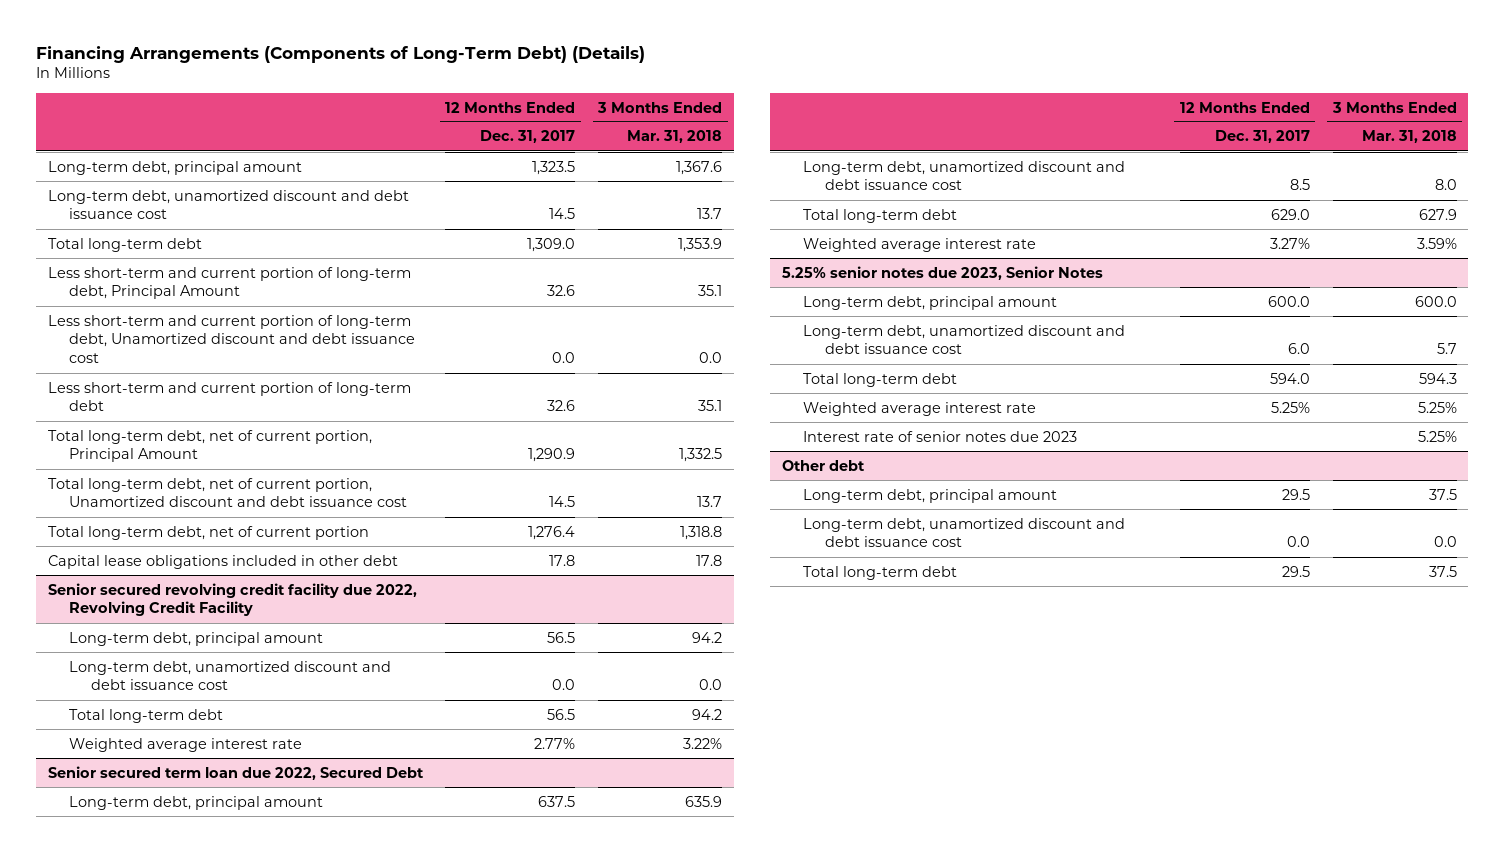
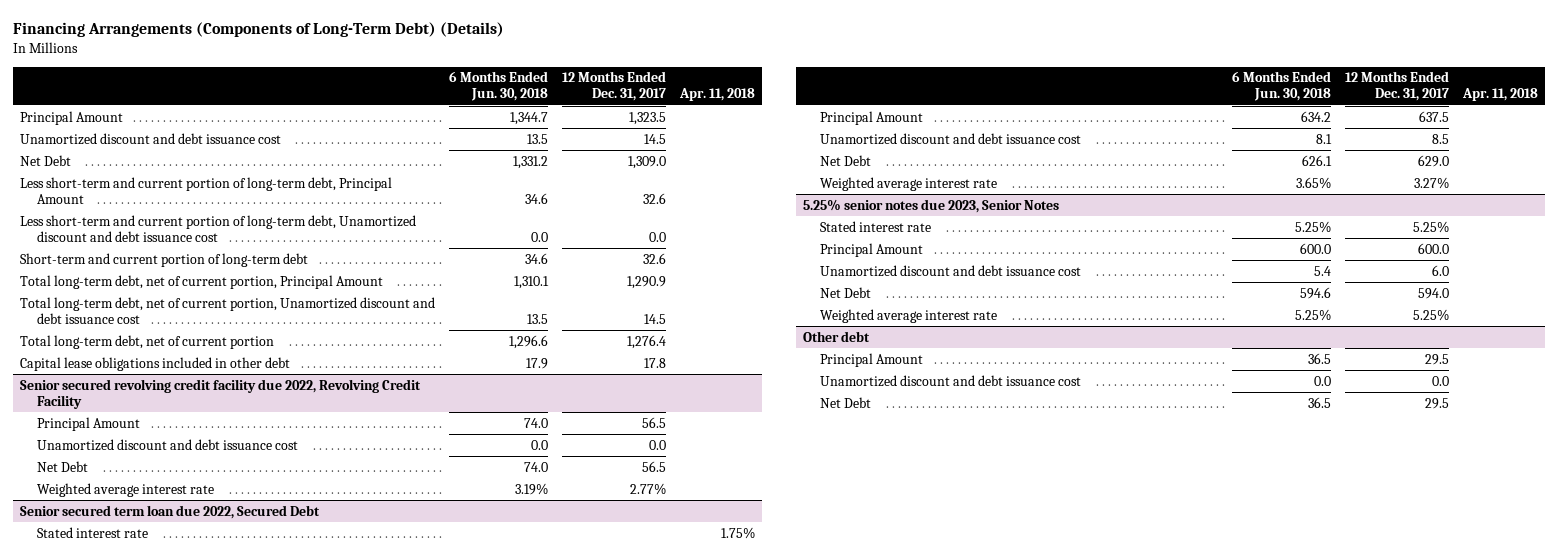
- | 12 Months Ended Dec. 31, 2017 | 3 Months Ended Mar. 31, 2018
+ | 6 Months Ended Jun. 30, 2018 | 12 Months Ended Dec. 31, 2017 | Apr. 11, 2018
- Long-term debt, principal amount | 1,323.5 | 1,367.6
- Long-term debt, unamortized discount and debt issuance cost | 14.5 | 13.7
- Total long-term debt | 1,309.0 | 1,353.9
+ Principal Amount | 1,344.7 | 1,323.5 |
+ Unamortized discount and debt issuance cost | 13.5 | 14.5 |
+ Net Debt | 1,331.2 | 1,309.0 |
- Less short-term and current portion of long-term debt | 32.6 | 35.1
+ Short-term and current portion of long-term debt | 34.6 | 32.6 |
@ Senior secured revolving credit facility due 2022, Revolving Credit Facility
- Long-term debt, principal amount | 56.5 | 94.2
- Long-term debt, unamortized discount and debt issuance cost | 0.0 | 0.0
- Total long-term debt | 56.5 | 94.2
+ Principal Amount | 74.0 | 56.5 |
+ Unamortized discount and debt issuance cost | 0.0 | 0.0 |
+ Net Debt | 74.0 | 56.5 |
@ Senior secured term loan due 2022, Secured Debt
- Long-term debt, principal amount | 637.5 | 635.9
- Long-term debt, unamortized discount and debt issuance cost | 8.5 | 8.0
- Total long-term debt | 629.0 | 627.9
+ Stated interest rate | | | 1.75%
+ Principal Amount | 634.2 | 637.5 |
+ Unamortized discount and debt issuance cost | 8.1 | 8.5 |
+ Net Debt | 626.1 | 629.0 |
@ 5.25% senior notes due 2023, Senior Notes
- Long-term debt, principal amount | 600.0 | 600.0
- Long-term debt, unamortized discount and debt issuance cost | 6.0 | 5.7
- Total long-term debt | 594.0 | 594.3
+ Stated interest rate | 5.25% | 5.25% |
+ Principal Amount | 600.0 | 600.0 |
+ Unamortized discount and debt issuance cost | 5.4 | 6.0 |
+ Net Debt | 594.6 | 594.0 |
- Interest rate of senior notes due 2023 | | 5.25%
@ Other debt
- Long-term debt, principal amount | 29.5 | 37.5
- Long-term debt, unamortized discount and debt issuance cost | 0.0 | 0.0
- Total long-term debt | 29.5 | 37.5
+ Principal Amount | 36.5 | 29.5 |
+ Unamortized discount and debt issuance cost | 0.0 | 0.0 |
+ Net Debt | 36.5 | 29.5 |

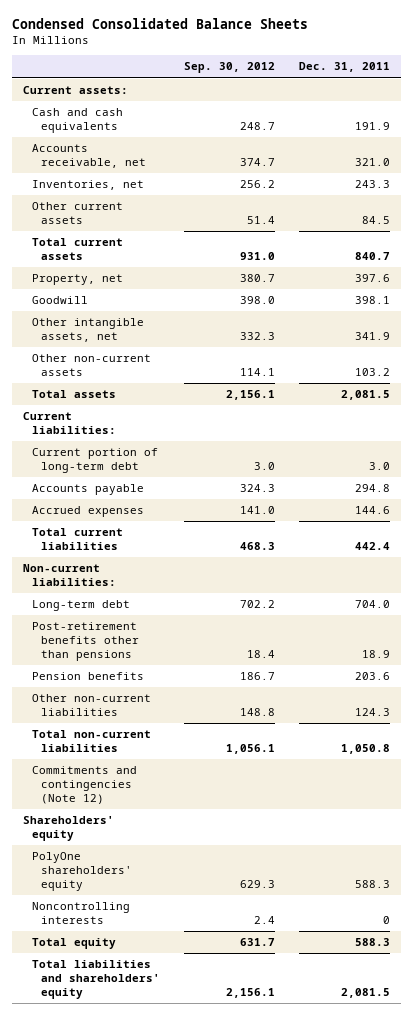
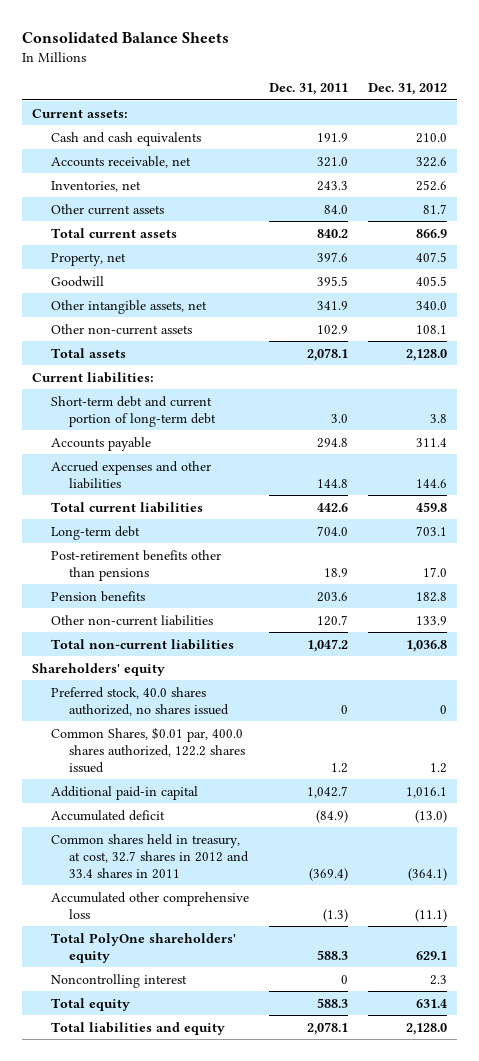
- Condensed Consolidated Balance Sheets
+ Consolidated Balance Sheets
- | Sep. 30, 2012 | Dec. 31, 2011
+ | Dec. 31, 2011 | Dec. 31, 2012
- Other current assets | 51.4 | 84.5
- Total current assets | 931.0 | 840.7
+ Other current assets | 84.0 | 81.7
+ Total current assets | 840.2 | 866.9
- Goodwill | 398.0 | 398.1
+ Goodwill | 395.5 | 405.5
- Other non-current assets | 114.1 | 103.2
- Total assets | 2,156.1 | 2,081.5
+ Other non-current assets | 102.9 | 108.1
+ Total assets | 2,078.1 | 2,128.0
- Current portion of long-term debt | 3.0 | 3.0
+ Short-term debt and current portion of long-term debt | 3.0 | 3.8
- Accrued expenses | 141.0 | 144.6
- Total current liabilities | 468.3 | 442.4
- Non-current liabilities:
+ Accrued expenses and other liabilities | 144.8 | 144.6
+ Total current liabilities | 442.6 | 459.8
- Other non-current liabilities | 148.8 | 124.3
- Total non-current liabilities | 1,056.1 | 1,050.8
- Commitments and contingencies (Note 12)
+ Other non-current liabilities | 120.7 | 133.9
+ Total non-current liabilities | 1,047.2 | 1,036.8
- PolyOne shareholders' equity | 629.3 | 588.3
- Noncontrolling interests | 2.4 | 0
+ Preferred stock, 40.0 shares authorized, no shares issued | 0 | 0
+ Common Shares, $0.01 par, 400.0 shares authorized, 122.2 shares issued | 1.2 | 1.2
+ Additional paid-in capital | 1,042.7 | 1,016.1
+ Accumulated deficit | (84.9) | (13.0)
+ Common shares held in treasury, at cost, 32.7 shares in 2012 and 33.4 shares in 2011 | (369.4) | (364.1)
+ Accumulated other comprehensive loss | (1.3) | (11.1)
+ Total PolyOne shareholders' equity | 588.3 | 629.1
+ Noncontrolling interest | 0 | 2.3
- Total liabilities and shareholders' equity | 2,156.1 | 2,081.5
+ Total liabilities and equity | 2,078.1 | 2,128.0

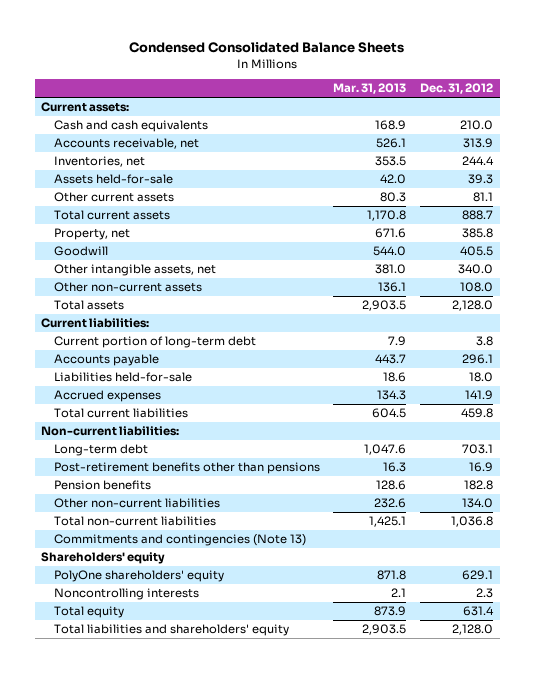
- Consolidated Balance Sheets
+ Condensed Consolidated Balance Sheets
- | Dec. 31, 2011 | Dec. 31, 2012
+ | Mar. 31, 2013 | Dec. 31, 2012
- Accounts receivable, net | 321.0 | 322.6
- Inventories, net | 243.3 | 252.6
- Other current assets | 84.0 | 81.7
- Total current assets | 840.2 | 866.9
- Property, net | 397.6 | 407.5
+ Accounts receivable, net | 526.1 | 313.9
+ Inventories, net | 353.5 | 244.4
+ Assets held-for-sale | 42.0 | 39.3
+ Other current assets | 80.3 | 81.1
+ Total current assets | 1,170.8 | 888.7
+ Property, net | 671.6 | 385.8
- Other non-current assets | 102.9 | 108.1
+ Other non-current assets | 136.1 | 108.0
- Short-term debt and current portion of long-term debt | 3.0 | 3.8
- Accounts payable | 294.8 | 311.4
- Accrued expenses and other liabilities | 144.8 | 144.6
+ Current portion of long-term debt | 7.9 | 3.8
+ Accounts payable | 443.7 | 296.1
+ Liabilities held-for-sale | 18.6 | 18.0
+ Accrued expenses | 134.3 | 141.9
+ Non-current liabilities:
- Post-retirement benefits other than pensions | 18.9 | 17.0
+ Post-retirement benefits other than pensions | 16.3 | 16.9
- Other non-current liabilities | 120.7 | 133.9
+ Other non-current liabilities | 232.6 | 134.0
+ Commitments and contingencies (Note 13)
- Preferred stock, 40.0 shares authorized, no shares issued | 0 | 0
- Common Shares, $0.01 par, 400.0 shares authorized, 122.2 shares issued | 1.2 | 1.2
- Additional paid-in capital | 1,042.7 | 1,016.1
- Accumulated deficit | (84.9) | (13.0)
- Common shares held in treasury, at cost, 32.7 shares in 2012 and 33.4 shares in 2011 | (369.4) | (364.1)
- Accumulated other comprehensive loss | (1.3) | (11.1)
- Total PolyOne shareholders' equity | 588.3 | 629.1
- Noncontrolling interest | 0 | 2.3
+ PolyOne shareholders' equity | 871.8 | 629.1
+ Noncontrolling interests | 2.1 | 2.3
- Total liabilities and equity | 2,078.1 | 2,128.0
+ Total liabilities and shareholders' equity | 2,903.5 | 2,128.0

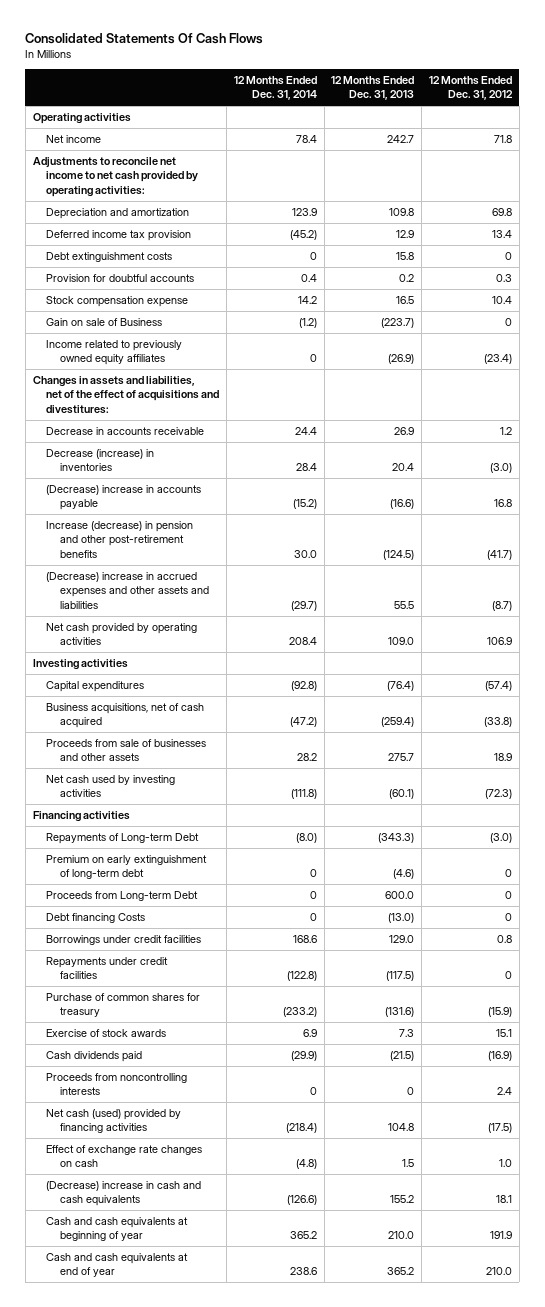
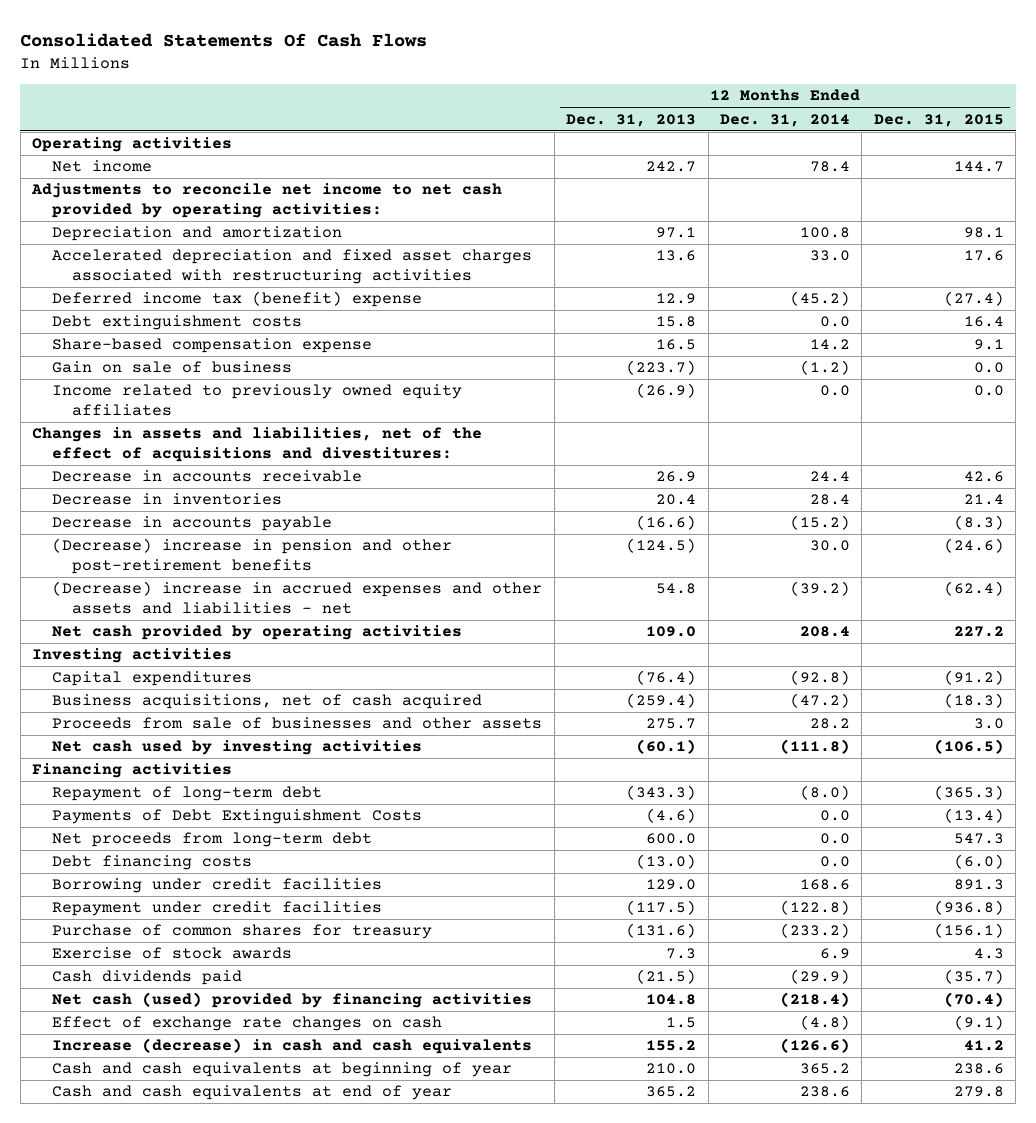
- | 12 Months Ended Dec. 31, 2014 | 12 Months Ended Dec. 31, 2013 | 12 Months Ended Dec. 31, 2012
+ | 12 Months Ended Dec. 31, 2013 | 12 Months Ended Dec. 31, 2014 | 12 Months Ended Dec. 31, 2015
- Depreciation and amortization | 123.9 | 109.8 | 69.8
- Deferred income tax provision | (45.2) | 12.9 | 13.4
- Debt extinguishment costs | 0 | 15.8 | 0
- Provision for doubtful accounts | 0.4 | 0.2 | 0.3
- Stock compensation expense | 14.2 | 16.5 | 10.4
- Gain on sale of Business | (1.2) | (223.7) | 0
- Income related to previously owned equity affiliates | 0 | (26.9) | (23.4)
+ Depreciation and amortization | 97.1 | 100.8 | 98.1
+ Accelerated depreciation and fixed asset charges associated with restructuring activities | 13.6 | 33.0 | 17.6
+ Deferred income tax (benefit) expense | 12.9 | (45.2) | (27.4)
+ Debt extinguishment costs | 15.8 | 0.0 | 16.4
+ Share-based compensation expense | 16.5 | 14.2 | 9.1
+ Gain on sale of business | (223.7) | (1.2) | 0.0
+ Income related to previously owned equity affiliates | (26.9) | 0.0 | 0.0
- Decrease (increase) in inventories | 28.4 | 20.4 | (3.0)
- (Decrease) increase in accounts payable | (15.2) | (16.6) | 16.8
- Increase (decrease) in pension and other post-retirement benefits | 30.0 | (124.5) | (41.7)
- (Decrease) increase in accrued expenses and other assets and liabilities | (29.7) | 55.5 | (8.7)
+ Decrease in inventories | 20.4 | 28.4 | 21.4
+ Decrease in accounts payable | (16.6) | (15.2) | (8.3)
+ (Decrease) increase in pension and other post-retirement benefits | (124.5) | 30.0 | (24.6)
+ (Decrease) increase in accrued expenses and other assets and liabilities - net | 54.8 | (39.2) | (62.4)
- Repayments of Long-term Debt | (8.0) | (343.3) | (3.0)
- Premium on early extinguishment of long-term debt | 0 | (4.6) | 0
- Proceeds from Long-term Debt | 0 | 600.0 | 0
- Debt financing Costs | 0 | (13.0) | 0
- Borrowings under credit facilities | 168.6 | 129.0 | 0.8
- Repayments under credit facilities | (122.8) | (117.5) | 0
+ Repayment of long-term debt | (343.3) | (8.0) | (365.3)
+ Payments of Debt Extinguishment Costs | (4.6) | 0.0 | (13.4)
+ Net proceeds from long-term debt | 600.0 | 0.0 | 547.3
+ Debt financing costs | (13.0) | 0.0 | (6.0)
+ Borrowing under credit facilities | 129.0 | 168.6 | 891.3
+ Repayment under credit facilities | (117.5) | (122.8) | (936.8)
- Proceeds from noncontrolling interests | 0 | 0 | 2.4
- (Decrease) increase in cash and cash equivalents | (126.6) | 155.2 | 18.1
+ Increase (decrease) in cash and cash equivalents | 155.2 | (126.6) | 41.2

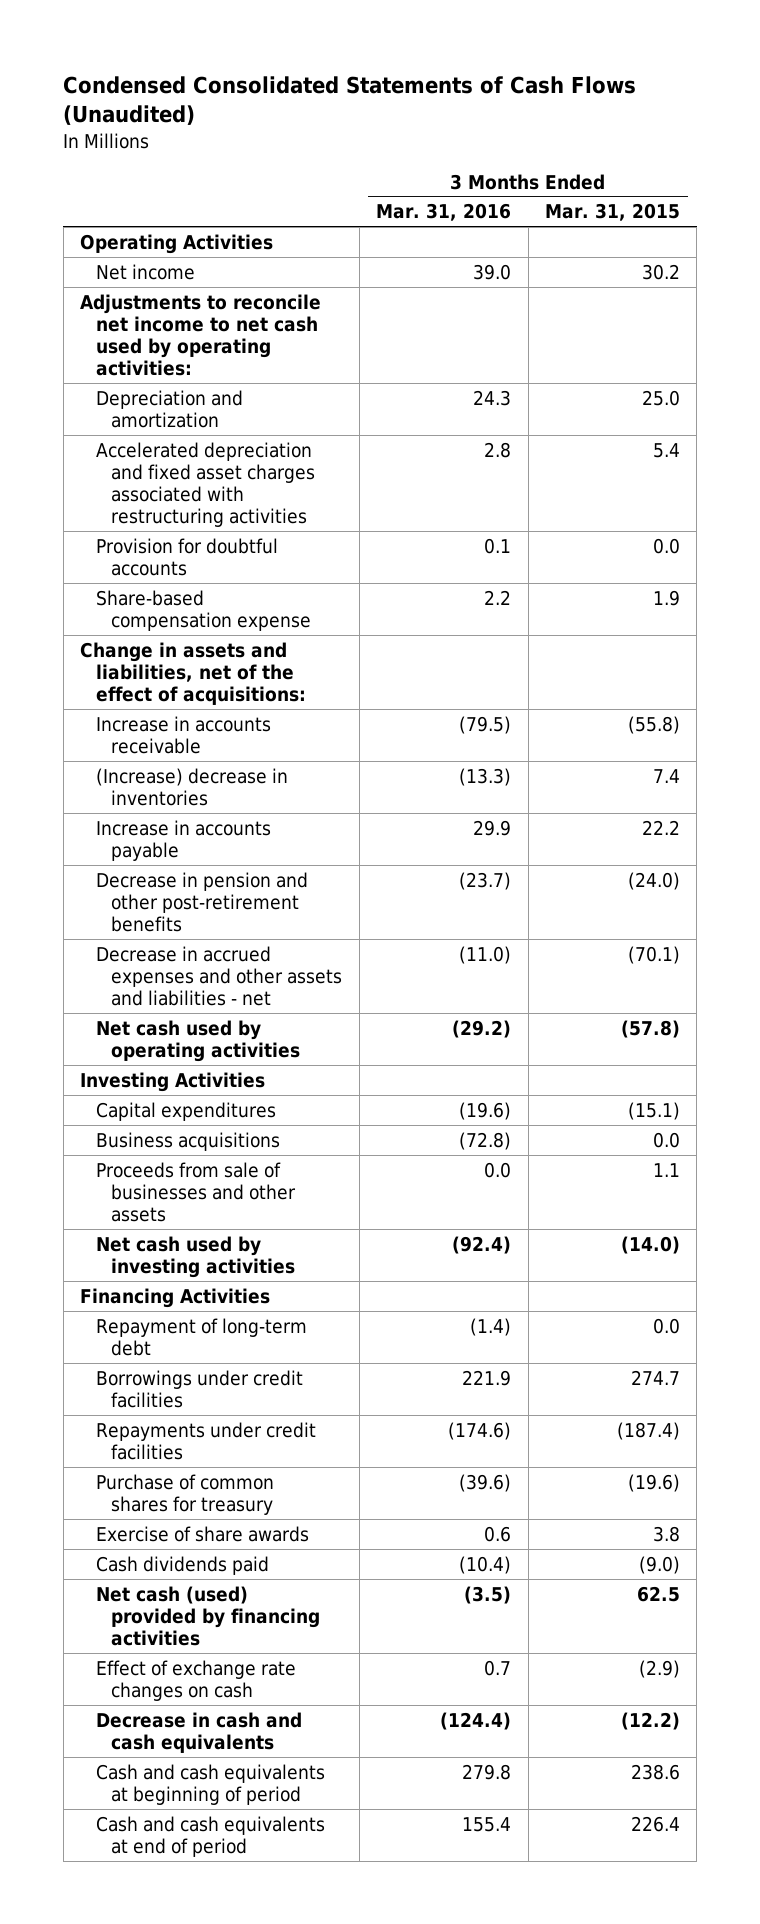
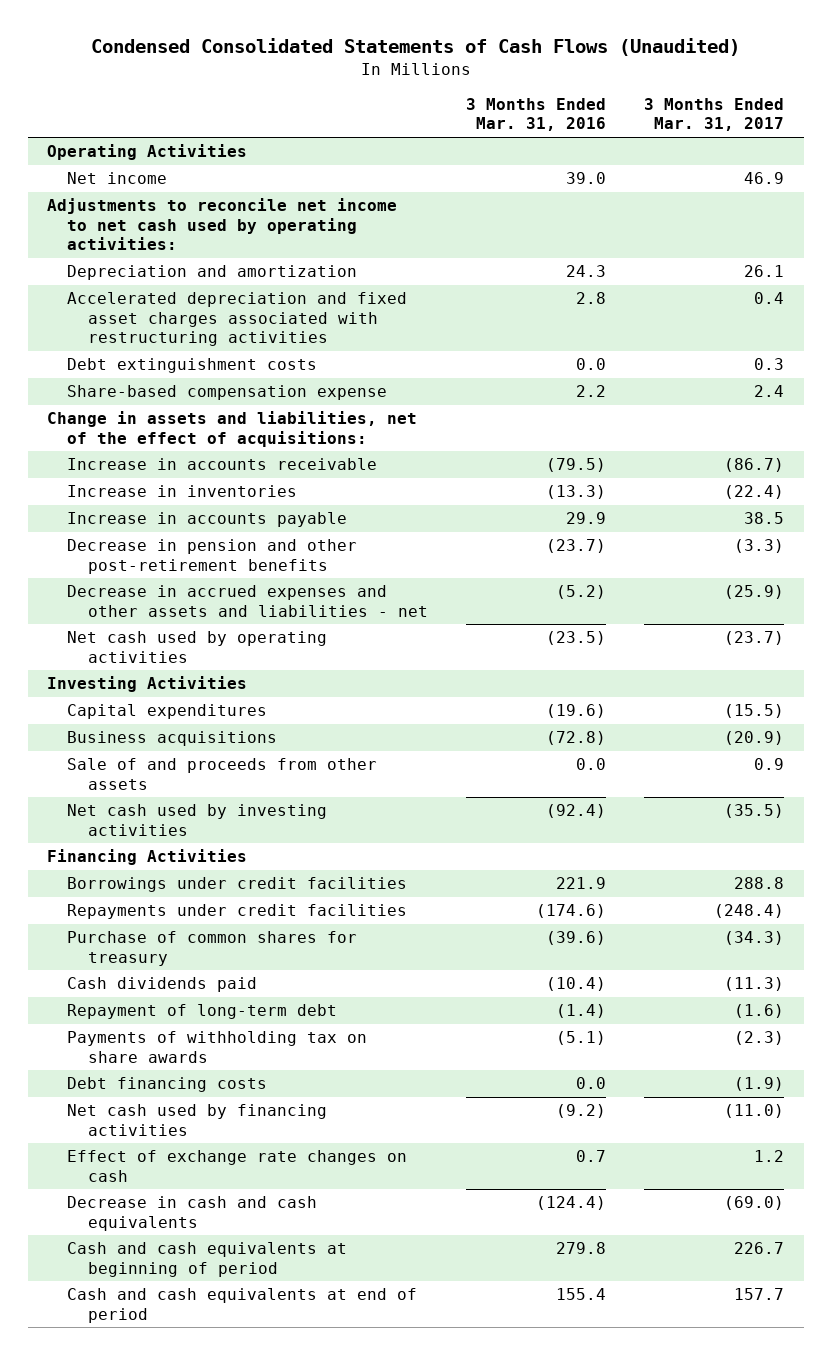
- | 3 Months Ended Mar. 31, 2016 | 3 Months Ended Mar. 31, 2015
+ | 3 Months Ended Mar. 31, 2016 | 3 Months Ended Mar. 31, 2017
- Provision for doubtful accounts | 0.1 | 0.0
+ Debt extinguishment costs | 0.0 | 0.3
- (Increase) decrease in inventories | (13.3) | 7.4
+ Increase in inventories | (13.3) | (22.4)
- Decrease in accrued expenses and other assets and liabilities - net | (11.0) | (70.1)
- Net cash used by operating activities | (29.2) | (57.8)
+ Decrease in accrued expenses and other assets and liabilities - net | (5.2) | (25.9)
+ Net cash used by operating activities | (23.5) | (23.7)
- Proceeds from sale of businesses and other assets | 0.0 | 1.1
+ Sale of and proceeds from other assets | 0.0 | 0.9
- Exercise of share awards | 0.6 | 3.8
- Net cash (used) provided by financing activities | (3.5) | 62.5
moved down: Repayment of long-term debt | (1.4) | (1.6)
+ Payments of withholding tax on share awards | (5.1) | (2.3)
+ Debt financing costs | 0.0 | (1.9)
+ Net cash used by financing activities | (9.2) | (11.0)

